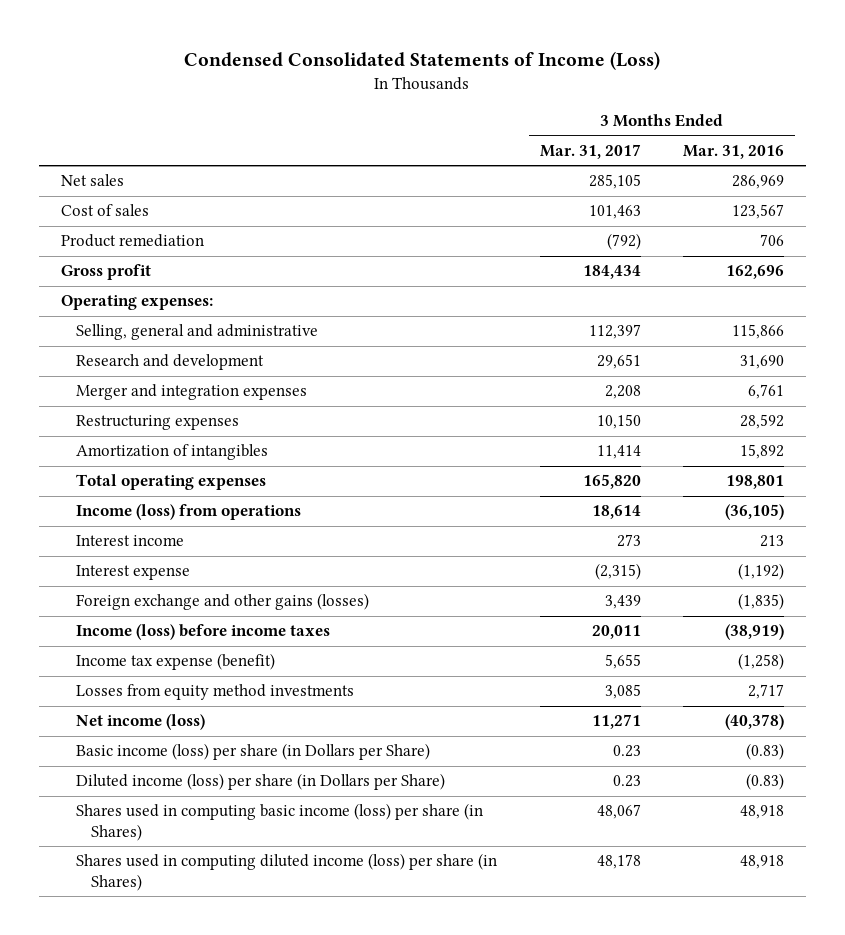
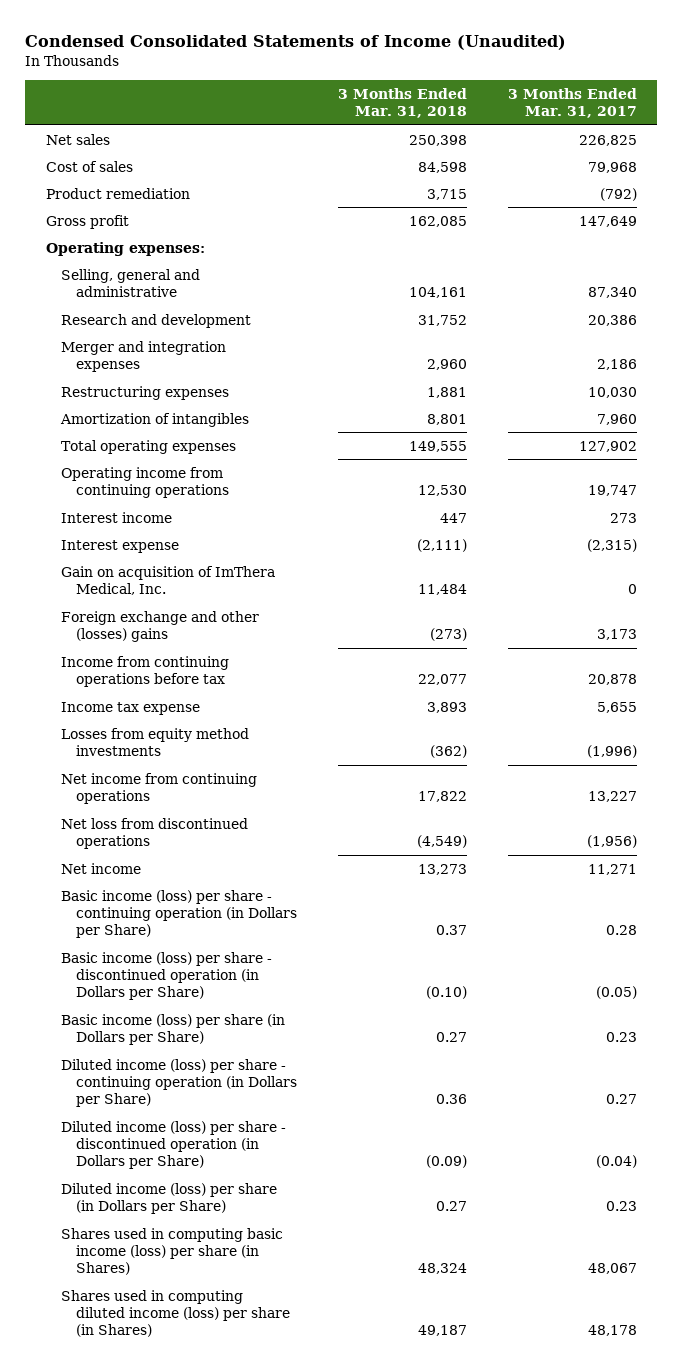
- Condensed Consolidated Statements of Income (Loss)
+ Condensed Consolidated Statements of Income (Unaudited)
- | 3 Months Ended Mar. 31, 2017 | 3 Months Ended Mar. 31, 2016
+ | 3 Months Ended Mar. 31, 2018 | 3 Months Ended Mar. 31, 2017
- Net sales | 285,105 | 286,969
- Cost of sales | 101,463 | 123,567
+ Net sales | 250,398 | 226,825
+ Cost of sales | 84,598 | 79,968
- Gross profit | 184,434 | 162,696
+ Gross profit | 162,085 | 147,649
- Selling, general and administrative | 112,397 | 115,866
- Research and development | 29,651 | 31,690
- Merger and integration expenses | 2,208 | 6,761
- Restructuring expenses | 10,150 | 28,592
- Amortization of intangibles | 11,414 | 15,892
- Total operating expenses | 165,820 | 198,801
- Income (loss) from operations | 18,614 | (36,105)
+ Selling, general and administrative | 104,161 | 87,340
+ Research and development | 31,752 | 20,386
+ Merger and integration expenses | 2,960 | 2,186
+ Restructuring expenses | 1,881 | 10,030
+ Amortization of intangibles | 8,801 | 7,960
+ Total operating expenses | 149,555 | 127,902
+ Operating income from continuing operations | 12,530 | 19,747
- Foreign exchange and other gains (losses) | 3,439 | (1,835)
- Income (loss) before income taxes | 20,011 | (38,919)
- Income tax expense (benefit) | 5,655 | (1,258)
- Losses from equity method investments | 3,085 | 2,717
- Net income (loss) | 11,271 | (40,378)
+ Gain on acquisition of ImThera Medical, Inc. | 11,484 | 0
+ Foreign exchange and other (losses) gains | (273) | 3,173
+ Income from continuing operations before tax | 22,077 | 20,878
+ Income tax expense | 3,893 | 5,655
+ Losses from equity method investments | (362) | (1,996)
+ Net income from continuing operations | 17,822 | 13,227
+ Net loss from discontinued operations | (4,549) | (1,956)
+ Net income | 13,273 | 11,271
+ Basic income (loss) per share - continuing operation (in Dollars per Share) | 0.37 | 0.28
+ Basic income (loss) per share - discontinued operation (in Dollars per Share) | (0.10) | (0.05)
+ Diluted income (loss) per share - continuing operation (in Dollars per Share) | 0.36 | 0.27
+ Diluted income (loss) per share - discontinued operation (in Dollars per Share) | (0.09) | (0.04)

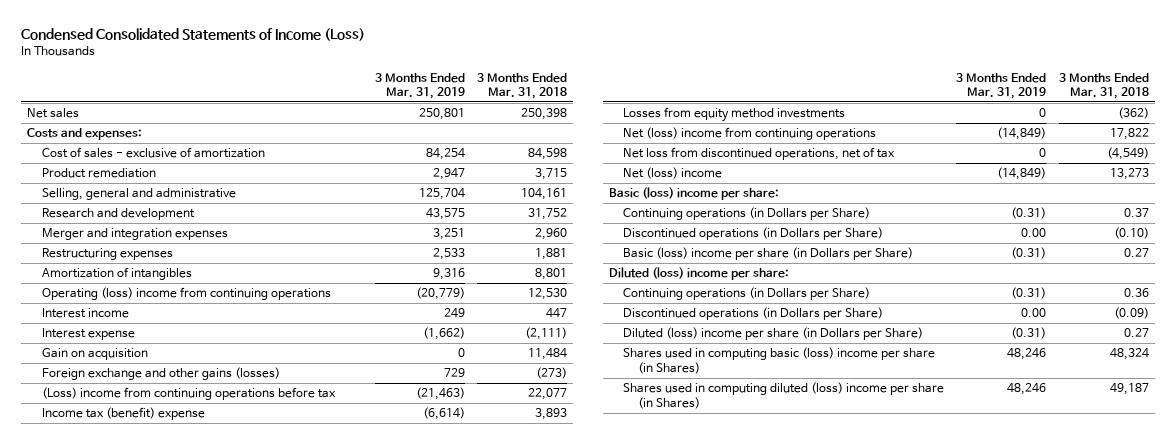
- Condensed Consolidated Statements of Income (Unaudited)
+ Condensed Consolidated Statements of Income (Loss)
- | 3 Months Ended Mar. 31, 2018 | 3 Months Ended Mar. 31, 2017
+ | 3 Months Ended Mar. 31, 2019 | 3 Months Ended Mar. 31, 2018
- Cost of sales | 84,598 | 79,968
+ Costs and expenses:
+ Cost of sales - exclusive of amortization | 84,254 | 84,598
- Gross profit | 162,085 | 147,649
- Operating expenses:
- Total operating expenses | 149,555 | 127,902
- Operating income from continuing operations | 12,530 | 19,747
+ Operating (loss) income from continuing operations | (20,779) | 12,530
- Gain on acquisition of ImThera Medical, Inc. | 11,484 | 0
- Foreign exchange and other (losses) gains | (273) | 3,173
- Income from continuing operations before tax | 22,077 | 20,878
- Income tax expense | 3,893 | 5,655
+ Gain on acquisition | 0 | 11,484
+ Foreign exchange and other gains (losses) | 729 | (273)
+ (Loss) income from continuing operations before tax | (21,463) | 22,077
+ Income tax (benefit) expense | (6,614) | 3,893
- Net income from continuing operations | 17,822 | 13,227
- Net loss from discontinued operations | (4,549) | (1,956)
- Net income | 13,273 | 11,271
- Basic income (loss) per share - continuing operation (in Dollars per Share) | 0.37 | 0.28
- Basic income (loss) per share - discontinued operation (in Dollars per Share) | (0.10) | (0.05)
- Basic income (loss) per share (in Dollars per Share) | 0.27 | 0.23
- Diluted income (loss) per share - continuing operation (in Dollars per Share) | 0.36 | 0.27
- Diluted income (loss) per share - discontinued operation (in Dollars per Share) | (0.09) | (0.04)
- Diluted income (loss) per share (in Dollars per Share) | 0.27 | 0.23
- Shares used in computing basic income (loss) per share (in Shares) | 48,324 | 48,067
- Shares used in computing diluted income (loss) per share (in Shares) | 49,187 | 48,178
+ Net (loss) income from continuing operations | (14,849) | 17,822
+ Net loss from discontinued operations, net of tax | 0 | (4,549)
+ Net (loss) income | (14,849) | 13,273
+ Basic (loss) income per share:
+ Continuing operations (in Dollars per Share) | (0.31) | 0.37
+ Discontinued operations (in Dollars per Share) | 0.00 | (0.10)
+ Basic (loss) income per share (in Dollars per Share) | (0.31) | 0.27
+ Diluted (loss) income per share:
+ Continuing operations (in Dollars per Share) | (0.31) | 0.36
+ Discontinued operations (in Dollars per Share) | 0.00 | (0.09)
+ Diluted (loss) income per share (in Dollars per Share) | (0.31) | 0.27
+ Shares used in computing basic (loss) income per share (in Shares) | 48,246 | 48,324
+ Shares used in computing diluted (loss) income per share (in Shares) | 48,246 | 49,187

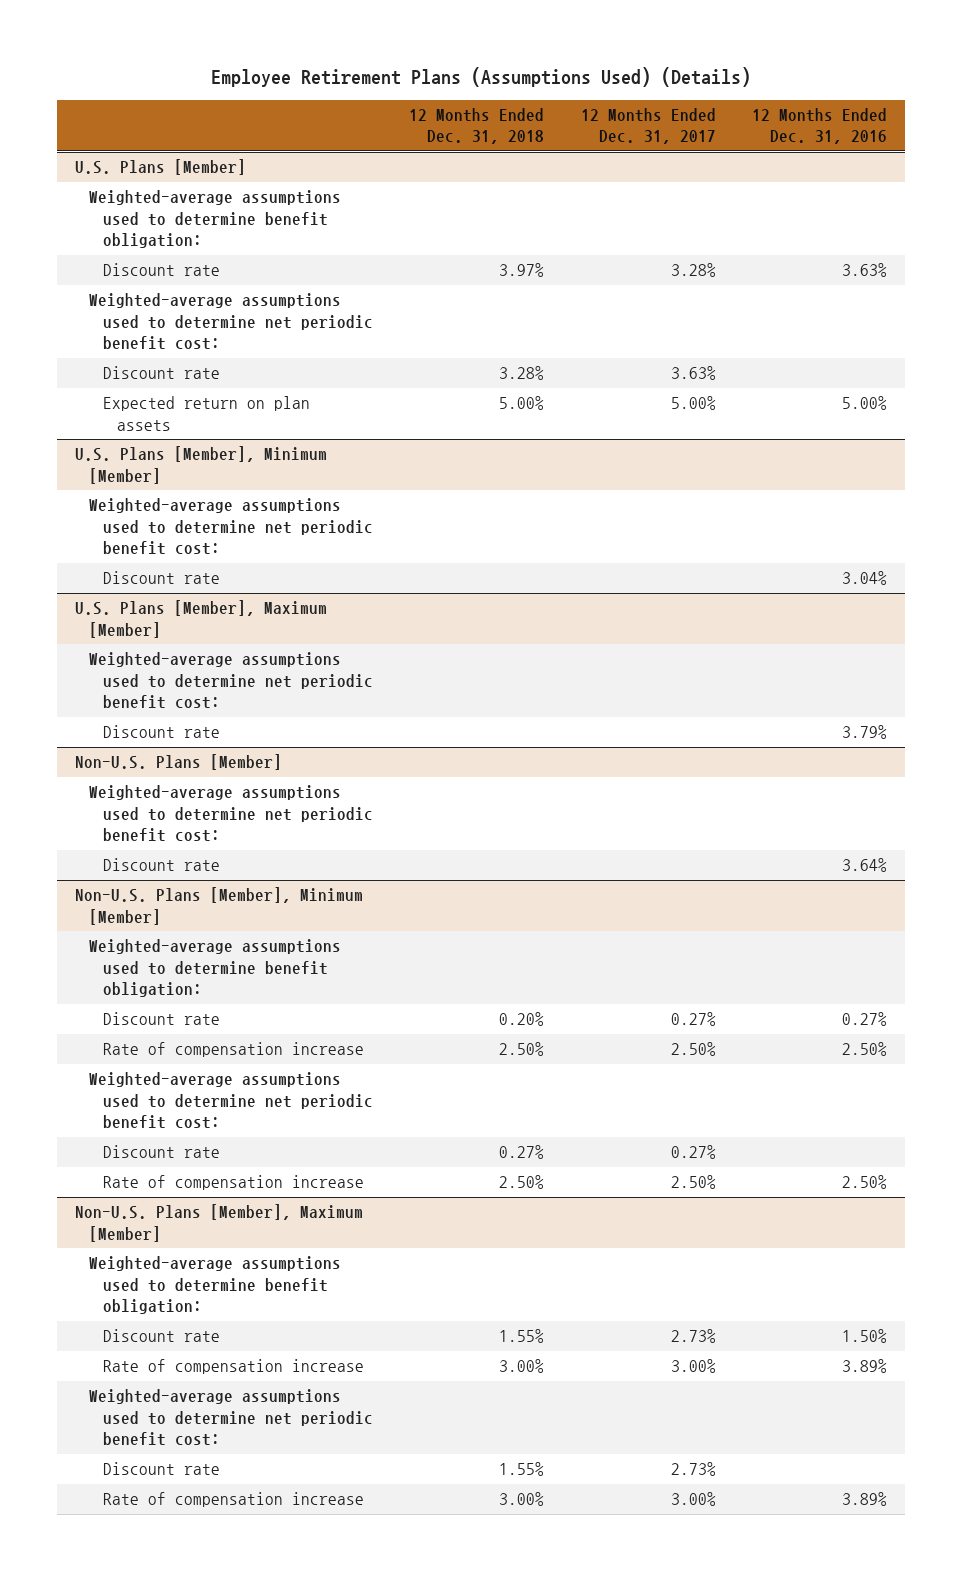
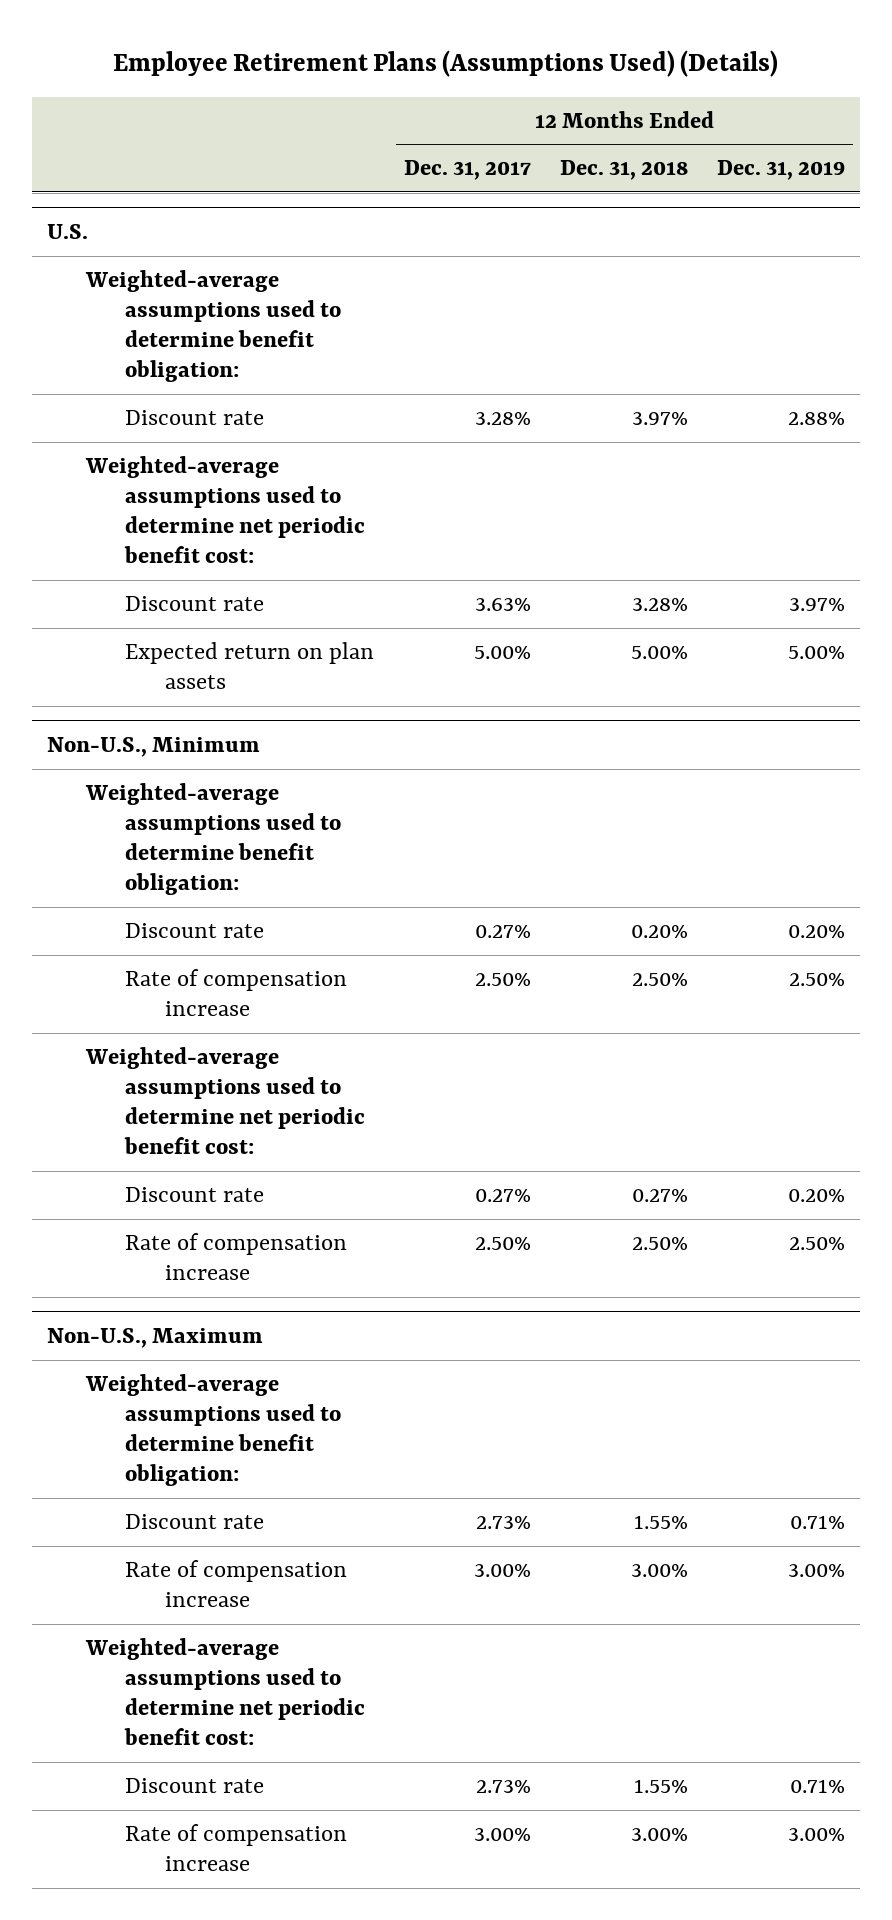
- | 12 Months Ended Dec. 31, 2018 | 12 Months Ended Dec. 31, 2017 | 12 Months Ended Dec. 31, 2016
+ | 12 Months Ended Dec. 31, 2017 | 12 Months Ended Dec. 31, 2018 | 12 Months Ended Dec. 31, 2019
- U.S. Plans [Member]
+ U.S.
- U.S. Plans [Member], Minimum [Member]
- Weighted-average assumptions used to determine net periodic benefit cost:
- Discount rate | | | 3.04%
- U.S. Plans [Member], Maximum [Member]
- Weighted-average assumptions used to determine net periodic benefit cost:
- Discount rate | | | 3.79%
- Non-U.S. Plans [Member]
- Weighted-average assumptions used to determine net periodic benefit cost:
- Discount rate | | | 3.64%
- Non-U.S. Plans [Member], Minimum [Member]
+ Non-U.S., Minimum
- Non-U.S. Plans [Member], Maximum [Member]
+ Non-U.S., Maximum

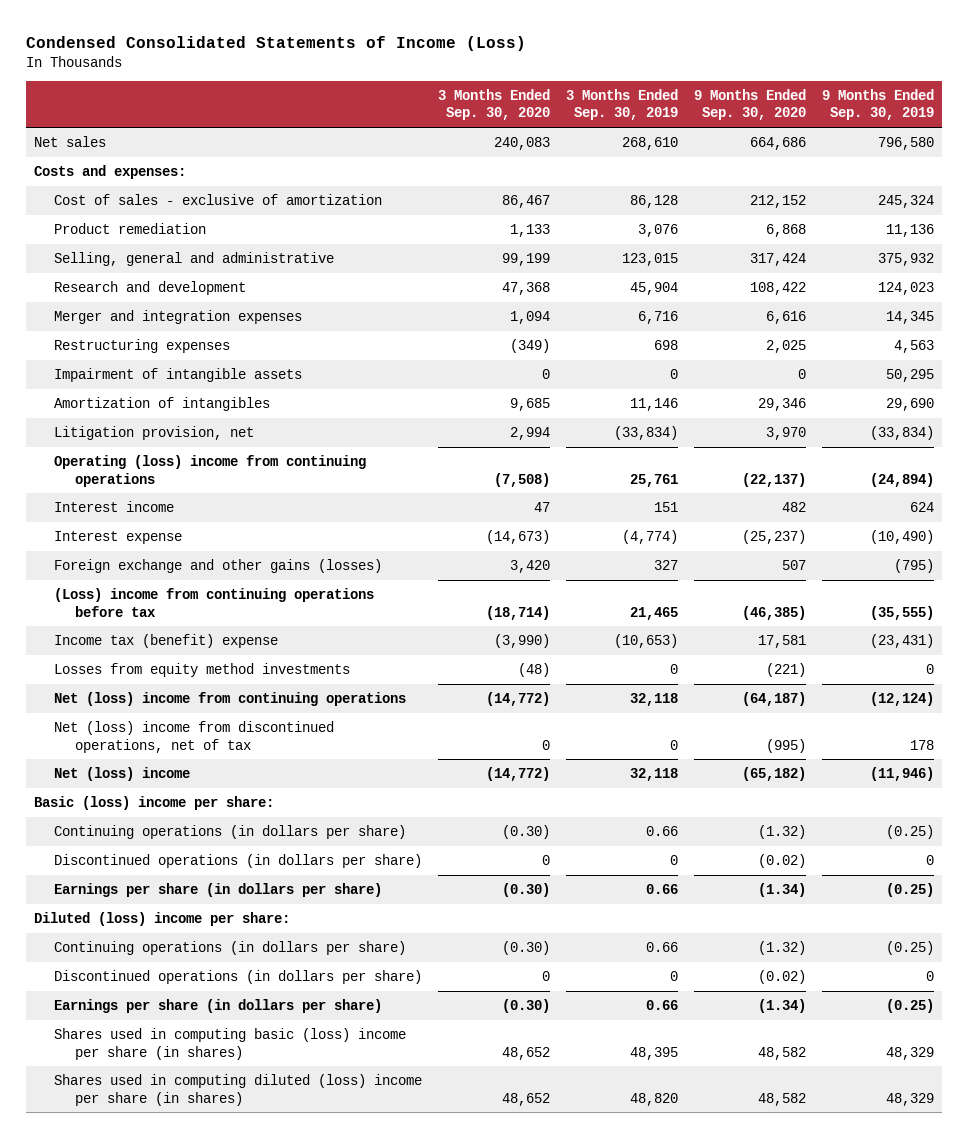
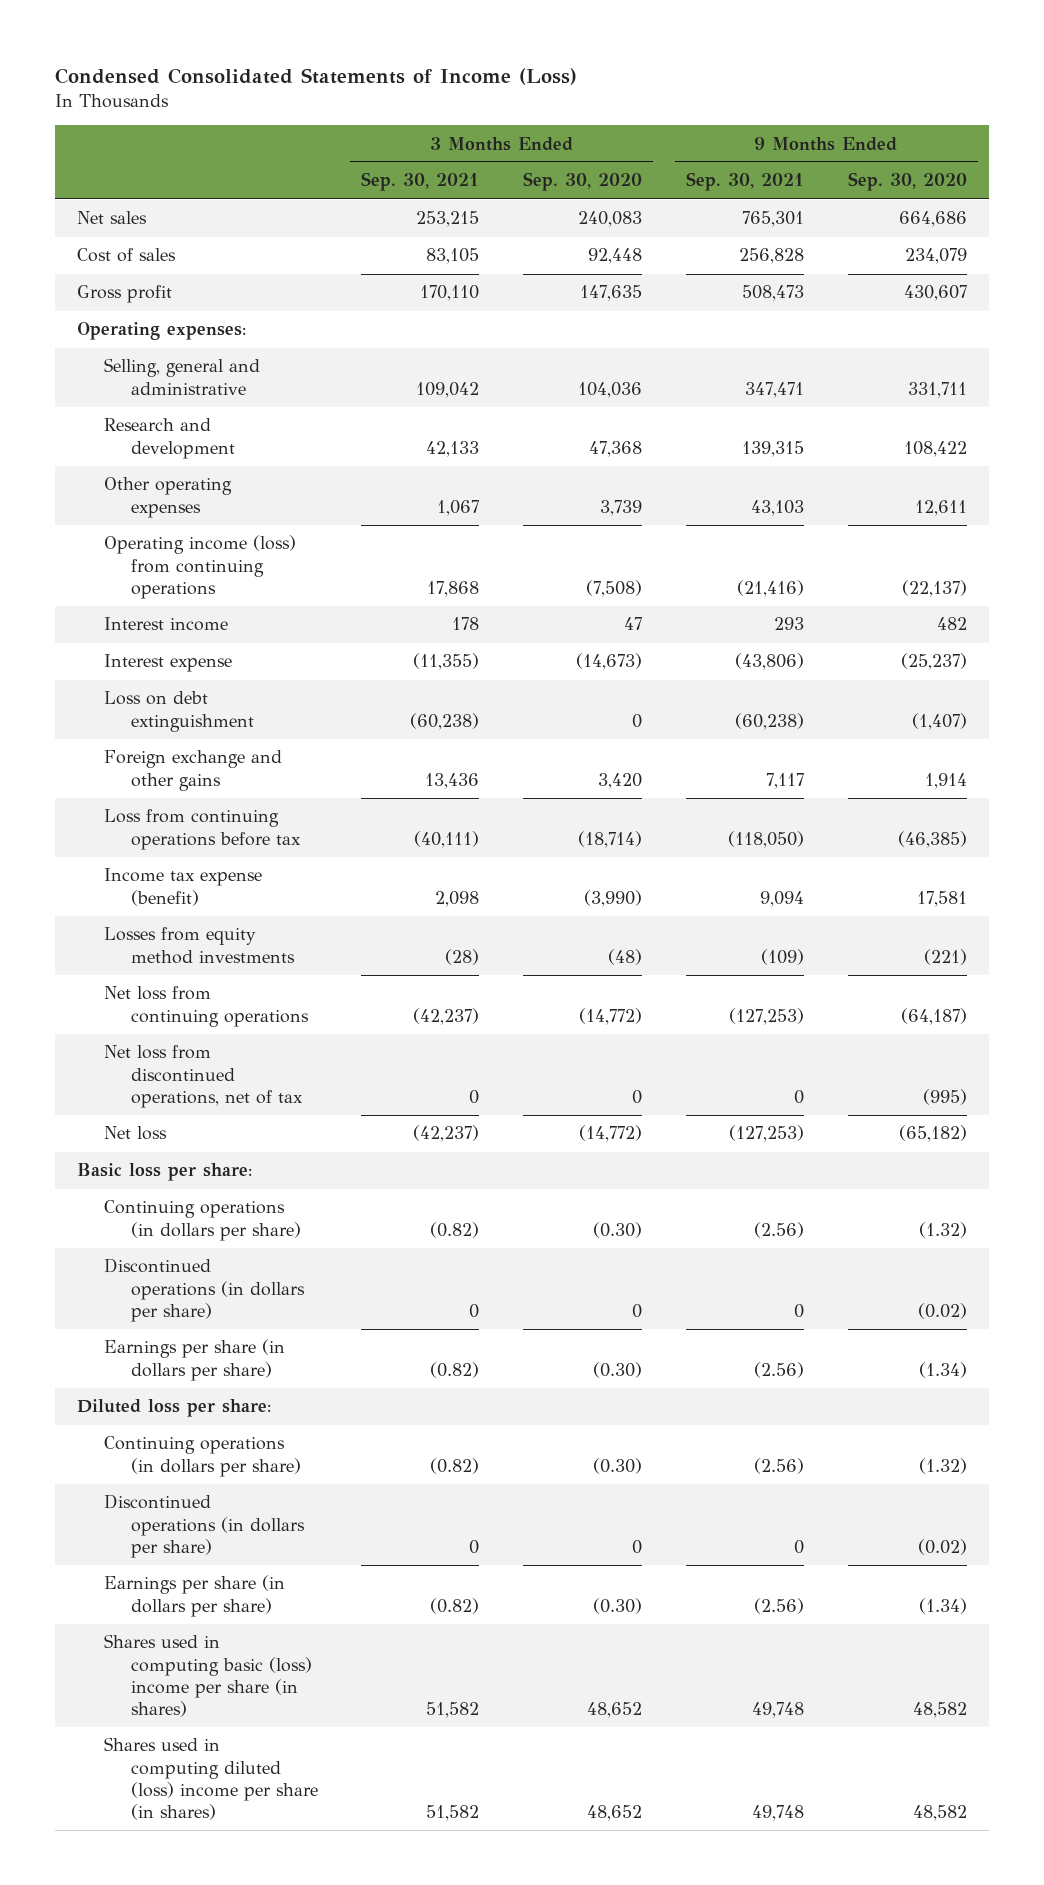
- | 3 Months Ended Sep. 30, 2020 | 3 Months Ended Sep. 30, 2019 | 9 Months Ended Sep. 30, 2020 | 9 Months Ended Sep. 30, 2019
+ | 3 Months Ended Sep. 30, 2021 | 3 Months Ended Sep. 30, 2020 | 9 Months Ended Sep. 30, 2021 | 9 Months Ended Sep. 30, 2020
- Costs and expenses:
- Cost of sales - exclusive of amortization | 86,467 | 86,128 | 212,152 | 245,324
- Product remediation | 1,133 | 3,076 | 6,868 | 11,136
- Selling, general and administrative | 99,199 | 123,015 | 317,424 | 375,932
+ Cost of sales | 83,105 | 92,448 | 256,828 | 234,079
+ Gross profit | 170,110 | 147,635 | 508,473 | 430,607
+ Operating expenses:
+ Selling, general and administrative | 109,042 | 104,036 | 347,471 | 331,711
- Merger and integration expenses | 1,094 | 6,716 | 6,616 | 14,345
- Restructuring expenses | (349) | 698 | 2,025 | 4,563
- Impairment of intangible assets | 0 | 0 | 0 | 50,295
- Amortization of intangibles | 9,685 | 11,146 | 29,346 | 29,690
- Litigation provision, net | 2,994 | (33,834) | 3,970 | (33,834)
- Operating (loss) income from continuing operations | (7,508) | 25,761 | (22,137) | (24,894)
+ Other operating expenses | 1,067 | 3,739 | 43,103 | 12,611
+ Operating income (loss) from continuing operations | 17,868 | (7,508) | (21,416) | (22,137)
- Foreign exchange and other gains (losses) | 3,420 | 327 | 507 | (795)
- (Loss) income from continuing operations before tax | (18,714) | 21,465 | (46,385) | (35,555)
- Income tax (benefit) expense | (3,990) | (10,653) | 17,581 | (23,431)
+ Loss on debt extinguishment | (60,238) | 0 | (60,238) | (1,407)
+ Foreign exchange and other gains | 13,436 | 3,420 | 7,117 | 1,914
+ Loss from continuing operations before tax | (40,111) | (18,714) | (118,050) | (46,385)
+ Income tax expense (benefit) | 2,098 | (3,990) | 9,094 | 17,581
- Net (loss) income from continuing operations | (14,772) | 32,118 | (64,187) | (12,124)
- Net (loss) income from discontinued operations, net of tax | 0 | 0 | (995) | 178
- Net (loss) income | (14,772) | 32,118 | (65,182) | (11,946)
- Basic (loss) income per share:
+ Net loss from continuing operations | (42,237) | (14,772) | (127,253) | (64,187)
+ Net loss from discontinued operations, net of tax | 0 | 0 | 0 | (995)
+ Net loss | (42,237) | (14,772) | (127,253) | (65,182)
+ Basic loss per share:
- Diluted (loss) income per share:
+ Diluted loss per share:

